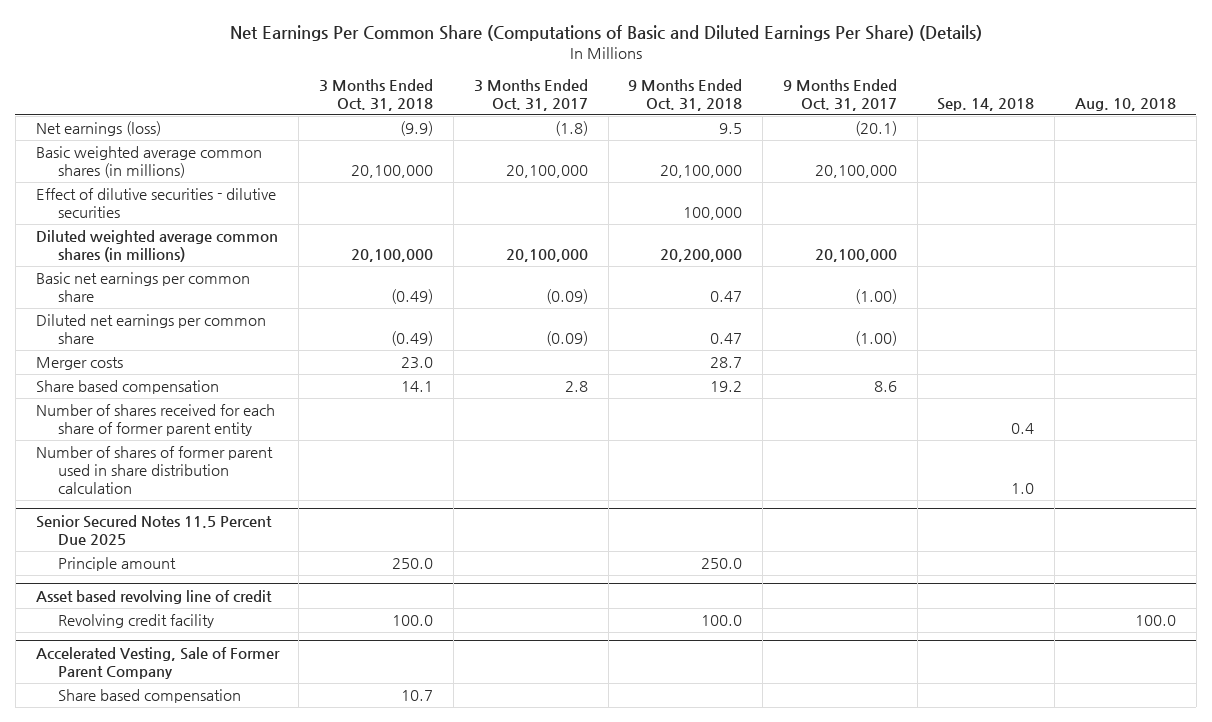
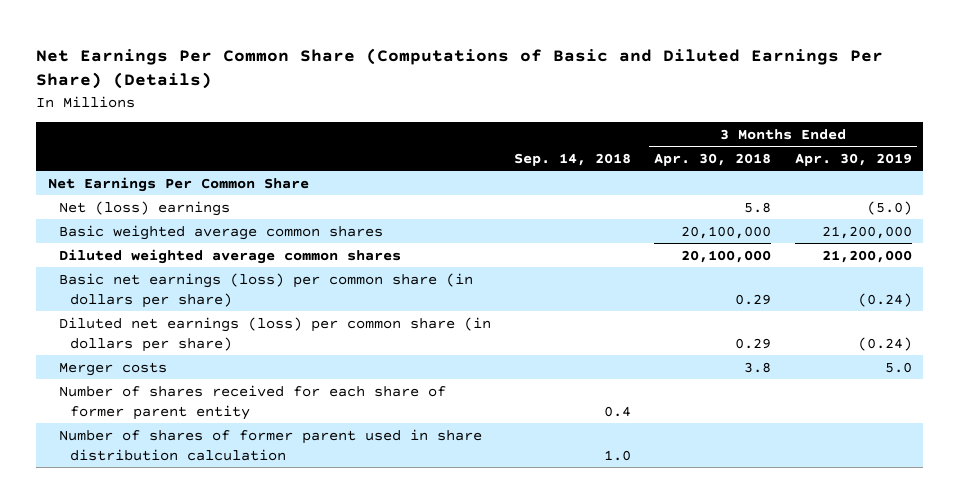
- | 3 Months Ended Oct. 31, 2018 | 3 Months Ended Oct. 31, 2017 | 9 Months Ended Oct. 31, 2018 | 9 Months Ended Oct. 31, 2017 | Sep. 14, 2018 | Aug. 10, 2018
+ | Sep. 14, 2018 | 3 Months Ended Apr. 30, 2018 | 3 Months Ended Apr. 30, 2019
- Net earnings (loss) | (9.9) | (1.8) | 9.5 | (20.1) | |
- Basic weighted average common shares (in millions) | 20,100,000 | 20,100,000 | 20,100,000 | 20,100,000 | |
- Effect of dilutive securities - dilutive securities | | | 100,000 | | |
- Diluted weighted average common shares (in millions) | 20,100,000 | 20,100,000 | 20,200,000 | 20,100,000 | |
- Basic net earnings per common share | (0.49) | (0.09) | 0.47 | (1.00) | |
- Diluted net earnings per common share | (0.49) | (0.09) | 0.47 | (1.00) | |
+ Net Earnings Per Common Share
+ Net (loss) earnings | | 5.8 | (5.0)
+ Basic weighted average common shares | | 20,100,000 | 21,200,000
+ Diluted weighted average common shares | | 20,100,000 | 21,200,000
+ Basic net earnings (loss) per common share (in dollars per share) | | 0.29 | (0.24)
+ Diluted net earnings (loss) per common share (in dollars per share) | | 0.29 | (0.24)
- Share based compensation | 14.1 | 2.8 | 19.2 | 8.6 | |
- Senior Secured Notes 11.5 Percent Due 2025
- Principle amount | 250.0 | | 250.0 | | |
- Asset based revolving line of credit
- Revolving credit facility | 100.0 | | 100.0 | | | 100.0
- Accelerated Vesting, Sale of Former Parent Company
- Share based compensation | 10.7 | | | | |

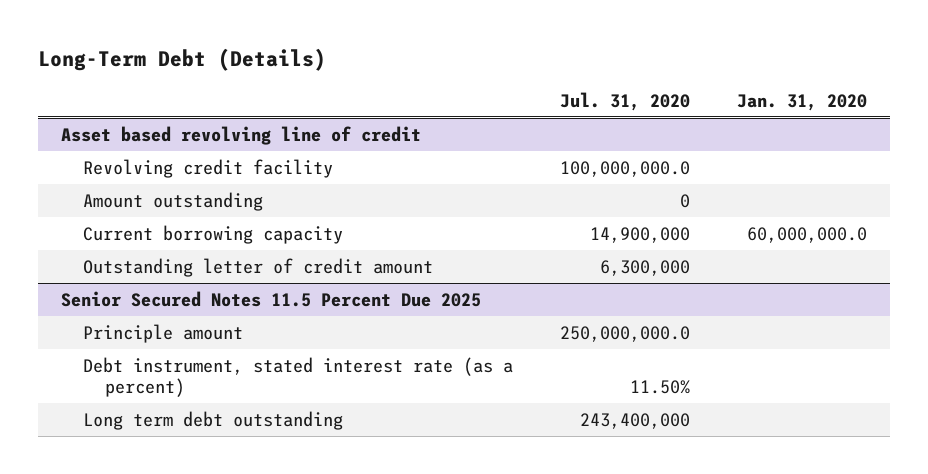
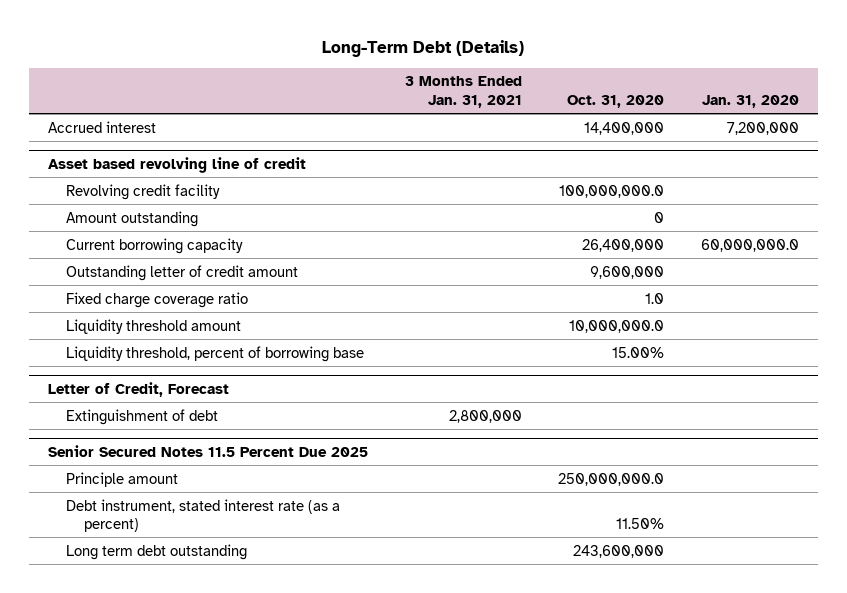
- | Jul. 31, 2020 | Jan. 31, 2020
+ | 3 Months Ended Jan. 31, 2021 | Oct. 31, 2020 | Jan. 31, 2020
+ Accrued interest | | 14,400,000 | 7,200,000
@ Asset based revolving line of credit
+ Fixed charge coverage ratio | | 1.0 |
+ Liquidity threshold amount | | 10,000,000.0 |
+ Liquidity threshold, percent of borrowing base | | 15.00% |
+ Letter of Credit, Forecast
+ Extinguishment of debt | 2,800,000 | |

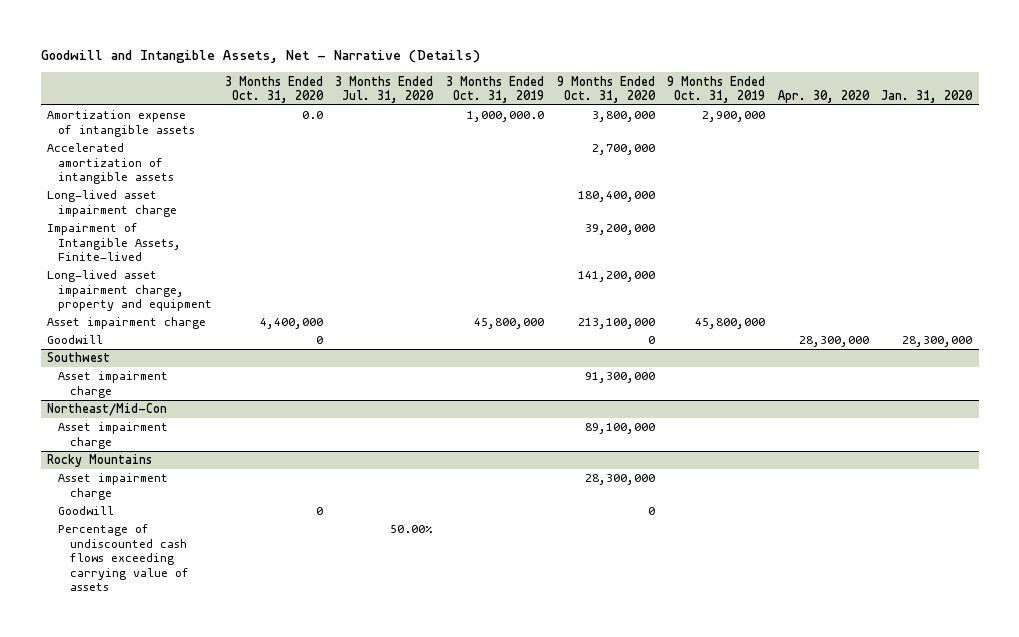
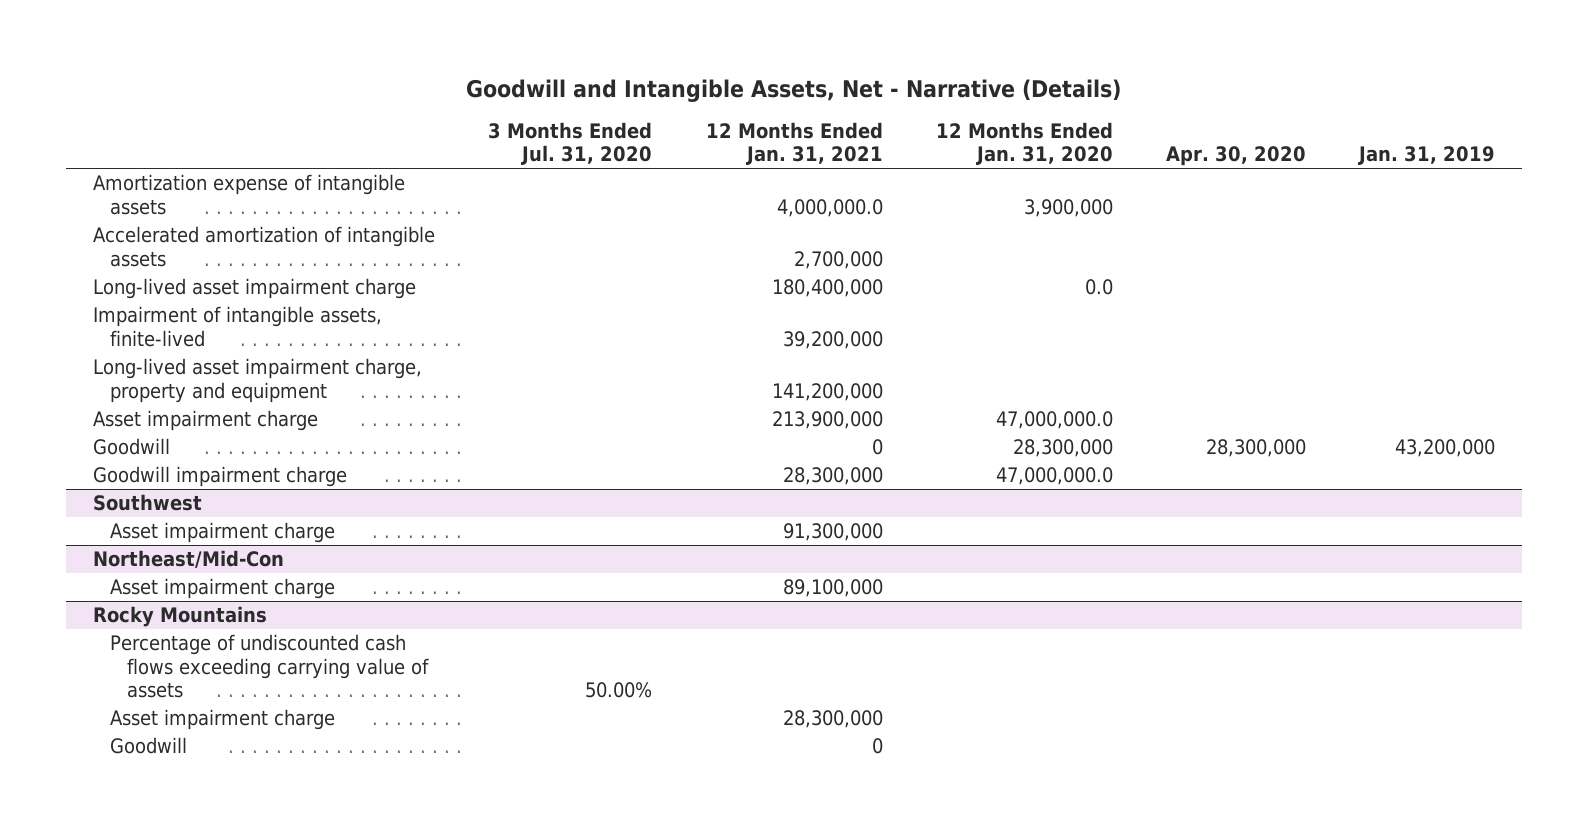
- | 3 Months Ended Oct. 31, 2020 | 3 Months Ended Jul. 31, 2020 | 3 Months Ended Oct. 31, 2019 | 9 Months Ended Oct. 31, 2020 | 9 Months Ended Oct. 31, 2019 | Apr. 30, 2020 | Jan. 31, 2020
+ | 3 Months Ended Jul. 31, 2020 | 12 Months Ended Jan. 31, 2021 | 12 Months Ended Jan. 31, 2020 | Apr. 30, 2020 | Jan. 31, 2019
- Impairment of Intangible Assets, Finite-lived | | | | 39,200,000 | | |
+ Impairment of intangible assets, finite-lived | | 39,200,000 | | |
+ Goodwill impairment charge | | 28,300,000 | 47,000,000.0 | |
@ Rocky Mountains
moved up: Percentage of undiscounted cash flows exceeding carrying value of assets | 50.00% | | | |

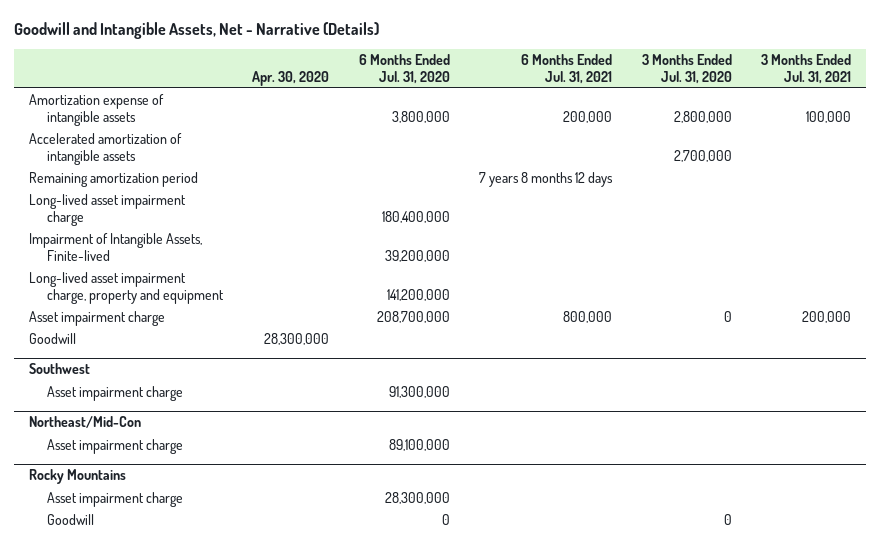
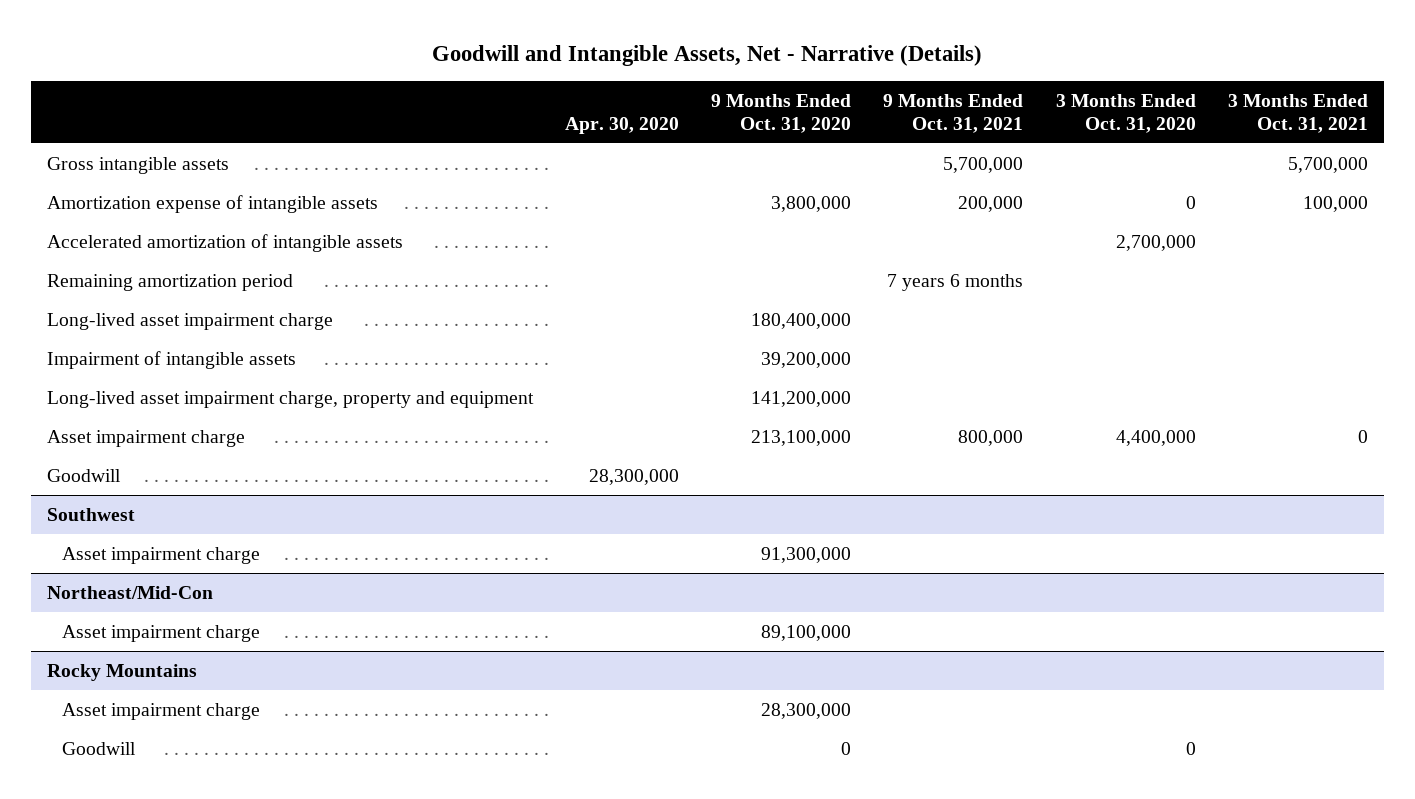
- | Apr. 30, 2020 | 6 Months Ended Jul. 31, 2020 | 6 Months Ended Jul. 31, 2021 | 3 Months Ended Jul. 31, 2020 | 3 Months Ended Jul. 31, 2021
+ | Apr. 30, 2020 | 9 Months Ended Oct. 31, 2020 | 9 Months Ended Oct. 31, 2021 | 3 Months Ended Oct. 31, 2020 | 3 Months Ended Oct. 31, 2021
+ Gross intangible assets | | | 5,700,000 | | 5,700,000
- Impairment of Intangible Assets, Finite-lived | | 39,200,000 | | |
+ Impairment of intangible assets | | 39,200,000 | | |

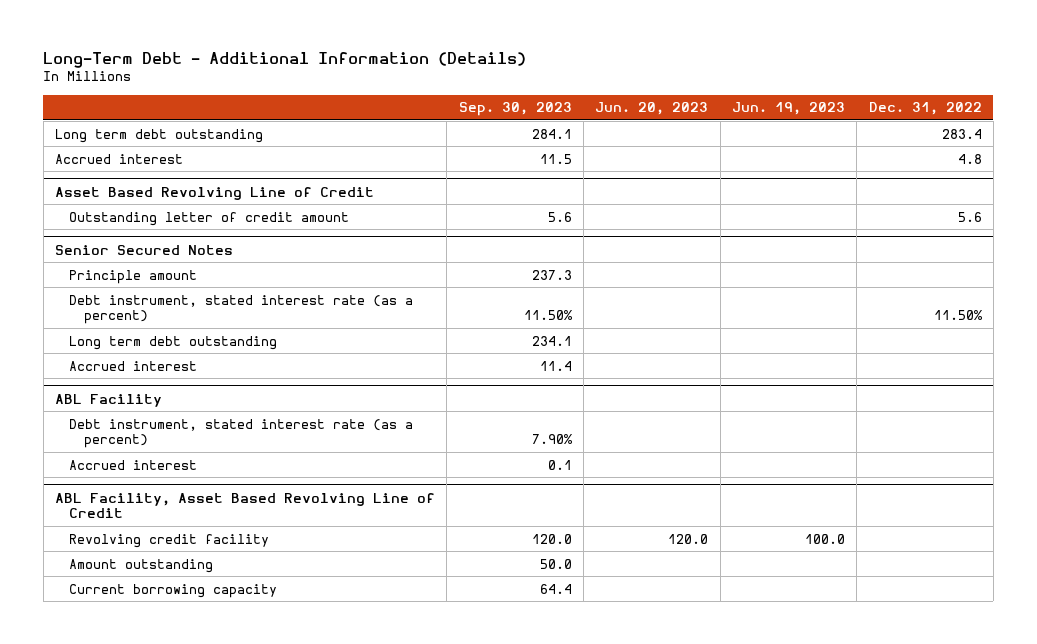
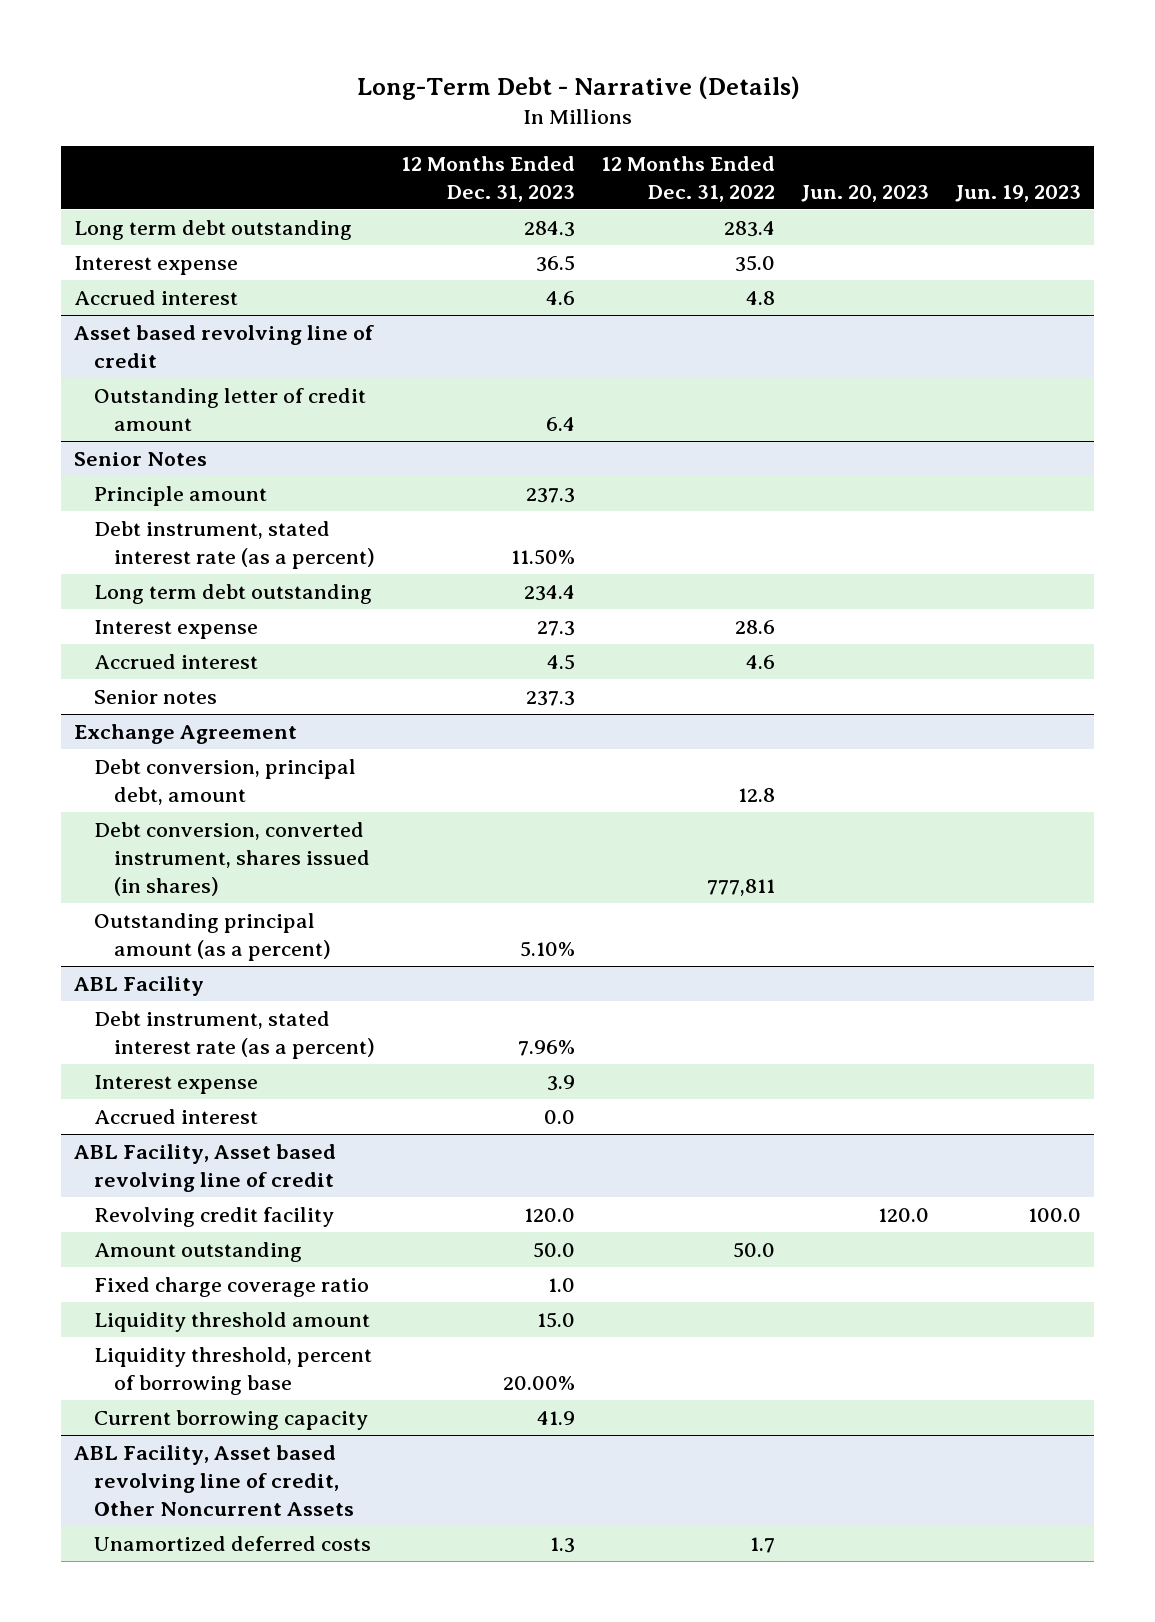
- Long-Term Debt - Additional Information (Details)
+ Long-Term Debt - Narrative (Details)
- | Sep. 30, 2023 | Jun. 20, 2023 | Jun. 19, 2023 | Dec. 31, 2022
+ | 12 Months Ended Dec. 31, 2023 | 12 Months Ended Dec. 31, 2022 | Jun. 20, 2023 | Jun. 19, 2023
+ Interest expense | 36.5 | 35.0 | |
- Asset Based Revolving Line of Credit
+ Asset based revolving line of credit
- Senior Secured Notes
+ Senior Notes
+ Interest expense | 27.3 | 28.6 | |
+ Senior notes | 237.3 | | |
+ Exchange Agreement
+ Debt conversion, principal debt, amount | | 12.8 | |
+ Debt conversion, converted instrument, shares issued (in shares) | | 777,811 | |
+ Outstanding principal amount (as a percent) | 5.10% | | |
@ ABL Facility
+ Interest expense | 3.9 | | |
- ABL Facility, Asset Based Revolving Line of Credit
+ ABL Facility, Asset based revolving line of credit
+ Fixed charge coverage ratio | 1.0 | | |
+ Liquidity threshold amount | 15.0 | | |
+ Liquidity threshold, percent of borrowing base | 20.00% | | |
+ ABL Facility, Asset based revolving line of credit, Other Noncurrent Assets
+ Unamortized deferred costs | 1.3 | 1.7 | |

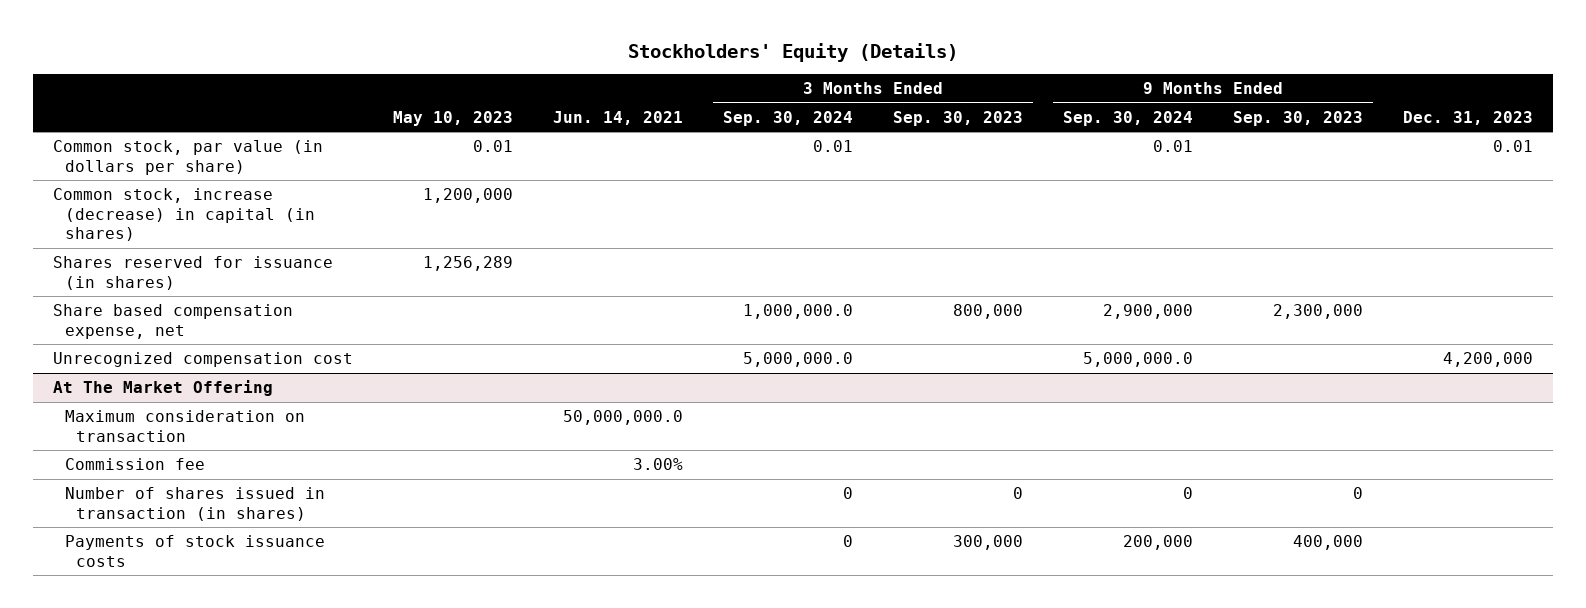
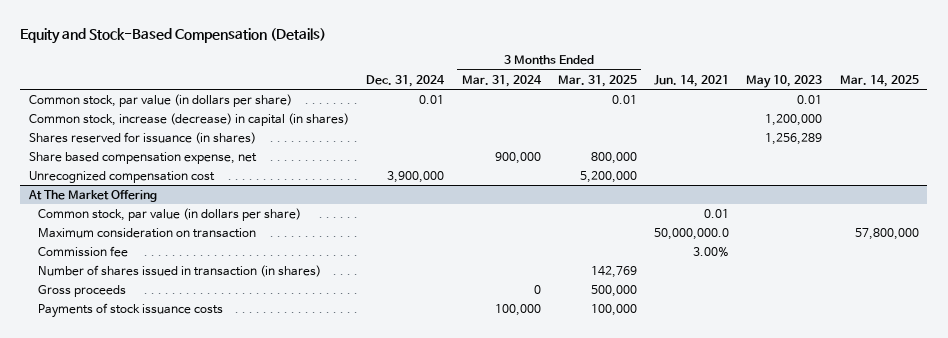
- Stockholders' Equity (Details)
+ Equity and Stock-Based Compensation (Details)
- | May 10, 2023 | Jun. 14, 2021 | 3 Months Ended Sep. 30, 2024 | 3 Months Ended Sep. 30, 2023 | 9 Months Ended Sep. 30, 2024 | 9 Months Ended Sep. 30, 2023 | Dec. 31, 2023
+ | Dec. 31, 2024 | 3 Months Ended Mar. 31, 2024 | 3 Months Ended Mar. 31, 2025 | Jun. 14, 2021 | May 10, 2023 | Mar. 14, 2025
@ At The Market Offering
+ Common stock, par value (in dollars per share) | | | | 0.01 | |
+ Gross proceeds | | 0 | 500,000 | | |

